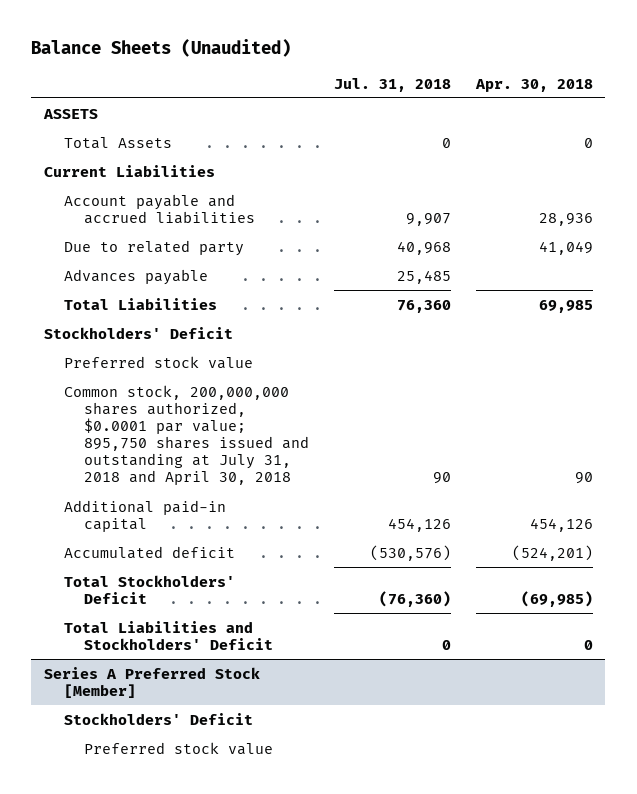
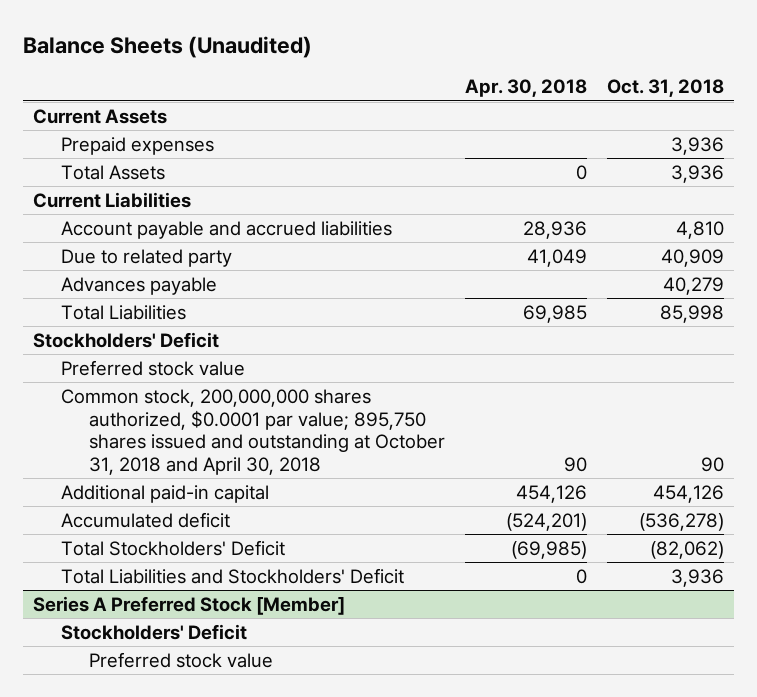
- | Jul. 31, 2018 | Apr. 30, 2018
+ | Apr. 30, 2018 | Oct. 31, 2018
- ASSETS
+ Current Assets
+ Prepaid expenses | | 3,936
- Common stock, 200,000,000 shares authorized, $0.0001 par value; 895,750 shares issued and outstanding at July 31, 2018 and April 30, 2018 | 90 | 90
+ Common stock, 200,000,000 shares authorized, $0.0001 par value; 895,750 shares issued and outstanding at October 31, 2018 and April 30, 2018 | 90 | 90

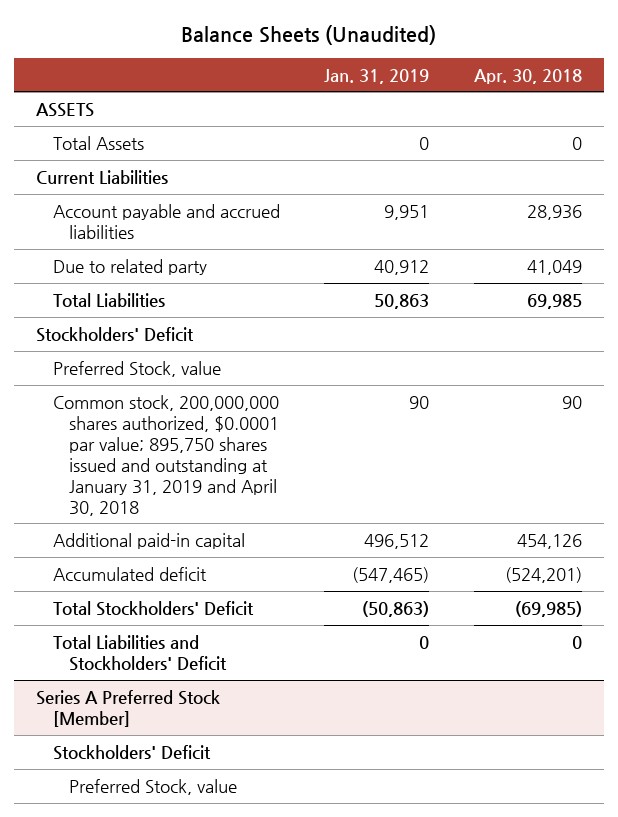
- | Apr. 30, 2018 | Oct. 31, 2018
+ | Jan. 31, 2019 | Apr. 30, 2018
- Current Assets
- Prepaid expenses | | 3,936
+ ASSETS
- Advances payable | | 40,279
- Preferred stock value
- Common stock, 200,000,000 shares authorized, $0.0001 par value; 895,750 shares issued and outstanding at October 31, 2018 and April 30, 2018 | 90 | 90
+ Preferred Stock, value
+ Common stock, 200,000,000 shares authorized, $0.0001 par value; 895,750 shares issued and outstanding at January 31, 2019 and April 30, 2018 | 90 | 90
@ Series A Preferred Stock [Member]
- Preferred stock value
+ Preferred Stock, value

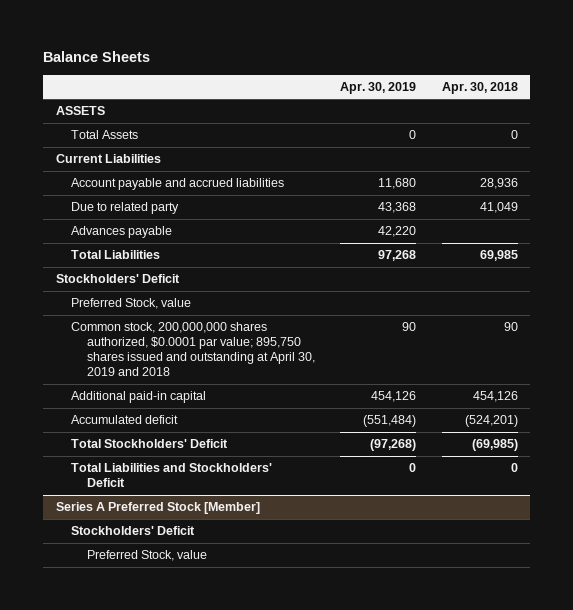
- Balance Sheets (Unaudited)
+ Balance Sheets
- | Jan. 31, 2019 | Apr. 30, 2018
+ | Apr. 30, 2019 | Apr. 30, 2018
+ Advances payable | 42,220 |
- Common stock, 200,000,000 shares authorized, $0.0001 par value; 895,750 shares issued and outstanding at January 31, 2019 and April 30, 2018 | 90 | 90
+ Common stock, 200,000,000 shares authorized, $0.0001 par value; 895,750 shares issued and outstanding at April 30, 2019 and 2018 | 90 | 90

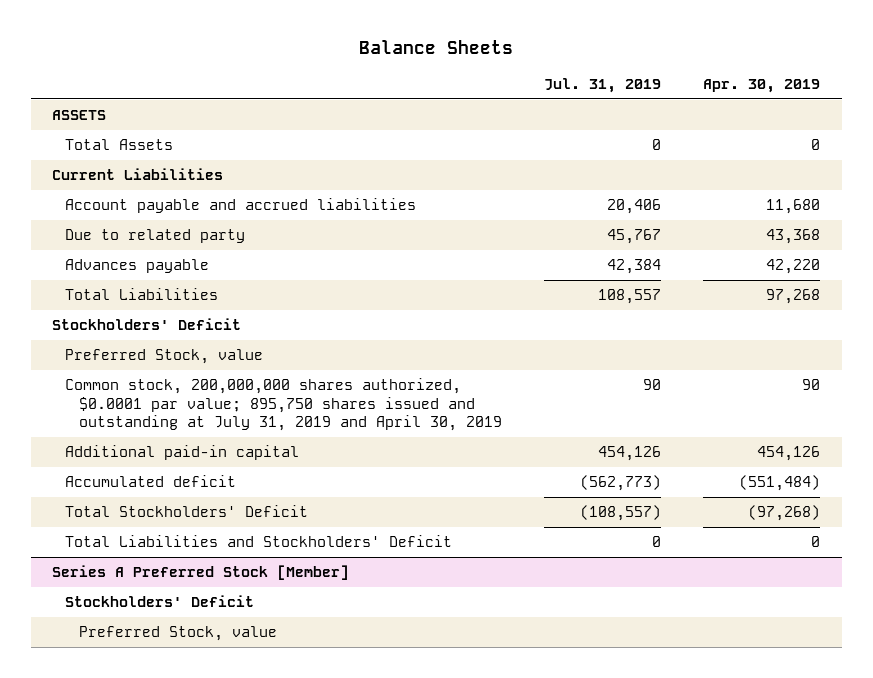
- | Apr. 30, 2019 | Apr. 30, 2018
+ | Jul. 31, 2019 | Apr. 30, 2019
- Common stock, 200,000,000 shares authorized, $0.0001 par value; 895,750 shares issued and outstanding at April 30, 2019 and 2018 | 90 | 90
+ Common stock, 200,000,000 shares authorized, $0.0001 par value; 895,750 shares issued and outstanding at July 31, 2019 and April 30, 2019 | 90 | 90

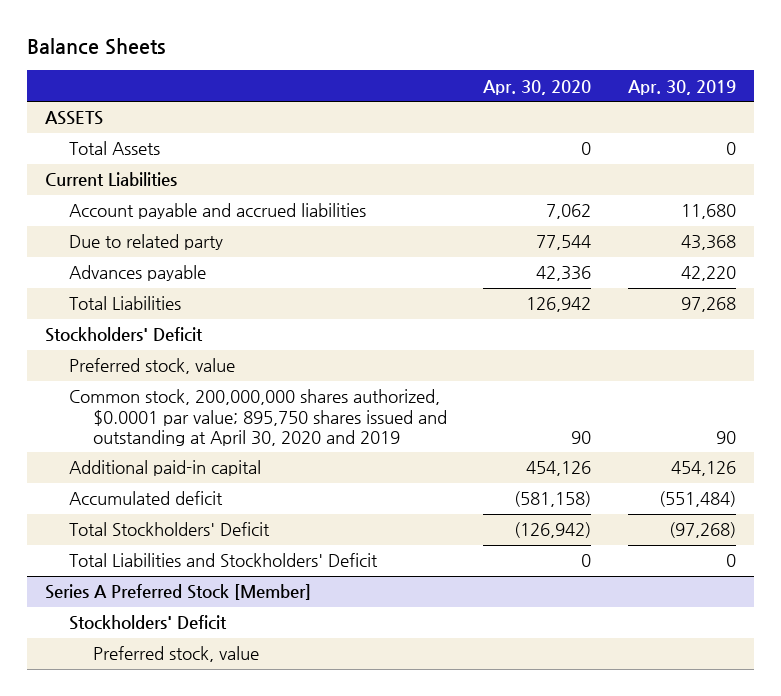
- | Jul. 31, 2019 | Apr. 30, 2019
+ | Apr. 30, 2020 | Apr. 30, 2019
- Preferred Stock, value
- Common stock, 200,000,000 shares authorized, $0.0001 par value; 895,750 shares issued and outstanding at July 31, 2019 and April 30, 2019 | 90 | 90
+ Preferred stock, value
+ Common stock, 200,000,000 shares authorized, $0.0001 par value; 895,750 shares issued and outstanding at April 30, 2020 and 2019 | 90 | 90
@ Series A Preferred Stock [Member]
- Preferred Stock, value
+ Preferred stock, value

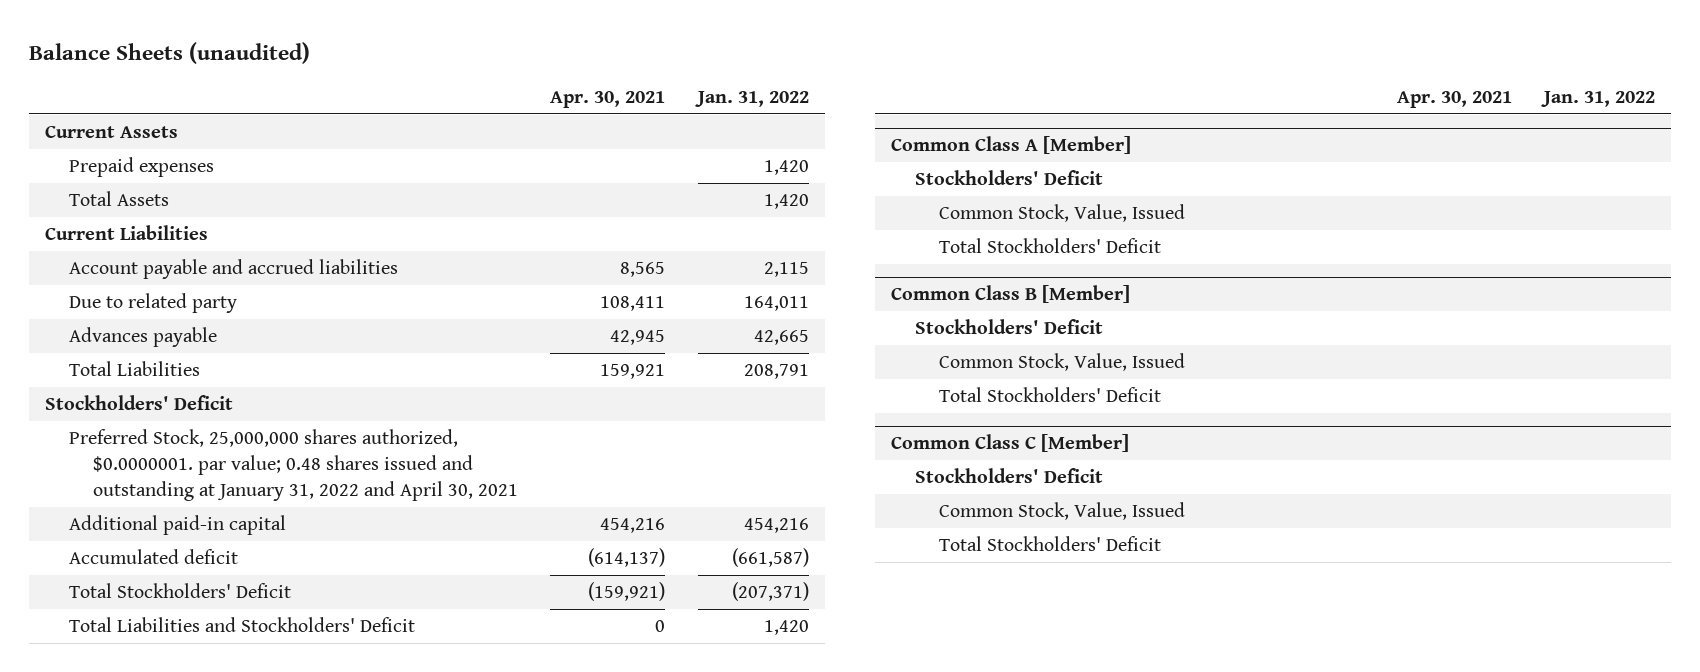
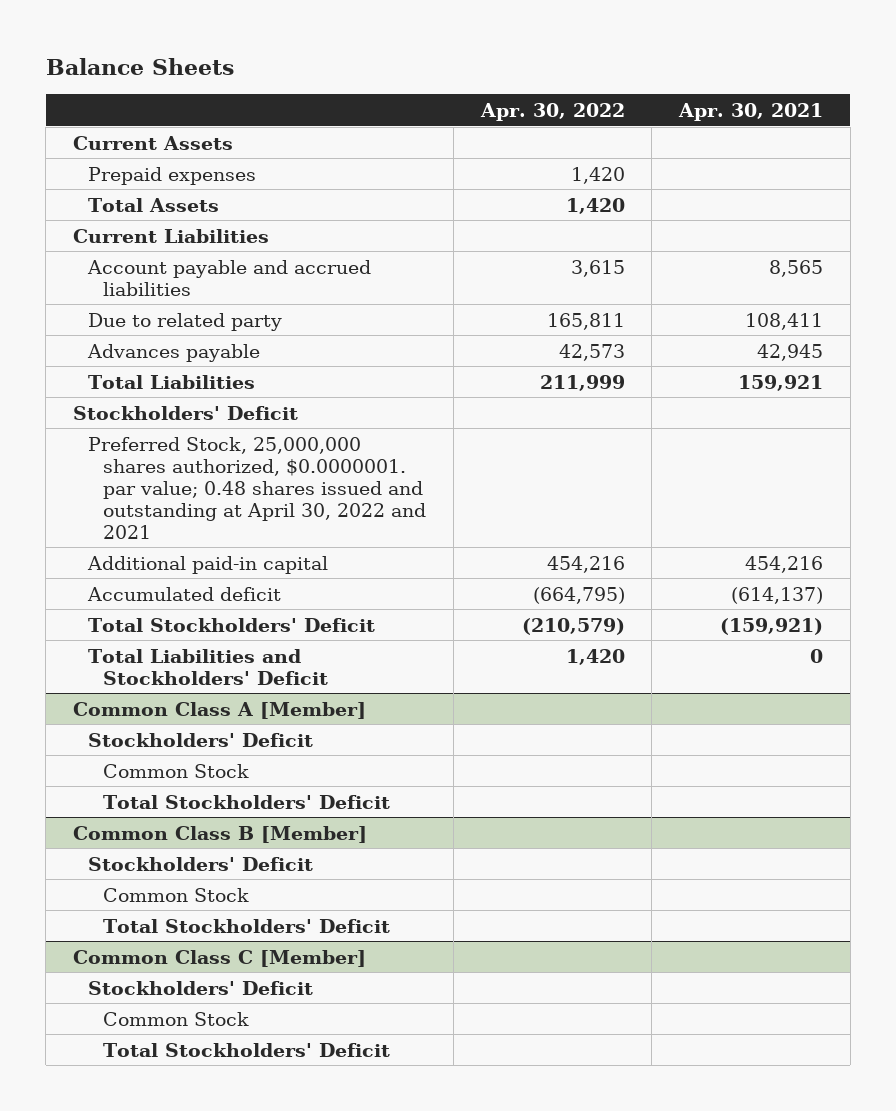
- Balance Sheets (unaudited)
+ Balance Sheets
- | Apr. 30, 2021 | Jan. 31, 2022
+ | Apr. 30, 2022 | Apr. 30, 2021
- Preferred Stock, 25,000,000 shares authorized, $0.0000001. par value; 0.48 shares issued and outstanding at January 31, 2022 and April 30, 2021
+ Preferred Stock, 25,000,000 shares authorized, $0.0000001. par value; 0.48 shares issued and outstanding at April 30, 2022 and 2021
@ Common Class A [Member]
- Common Stock, Value, Issued
+ Common Stock
@ Common Class B [Member]
- Common Stock, Value, Issued
+ Common Stock
@ Common Class C [Member]
- Common Stock, Value, Issued
+ Common Stock

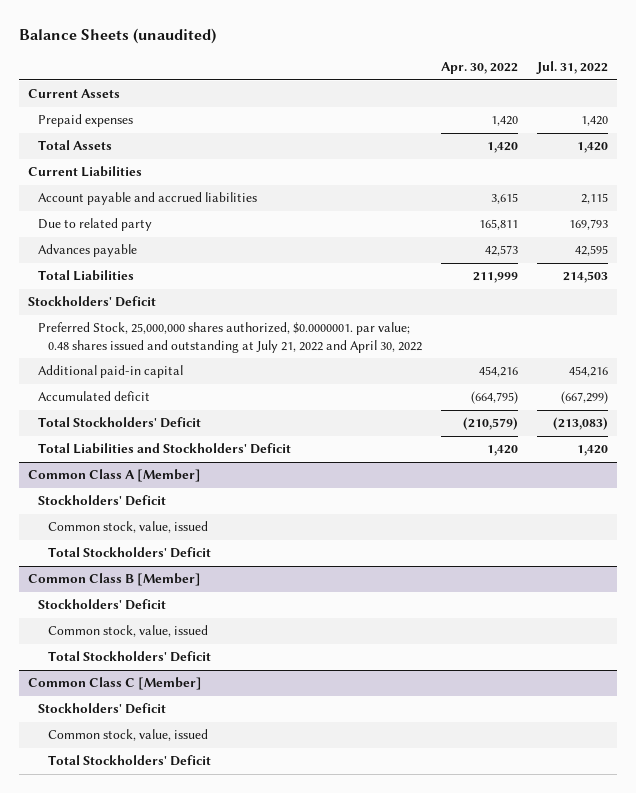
- Balance Sheets
+ Balance Sheets (unaudited)
- | Apr. 30, 2022 | Apr. 30, 2021
+ | Apr. 30, 2022 | Jul. 31, 2022
- Preferred Stock, 25,000,000 shares authorized, $0.0000001. par value; 0.48 shares issued and outstanding at April 30, 2022 and 2021
+ Preferred Stock, 25,000,000 shares authorized, $0.0000001. par value; 0.48 shares issued and outstanding at July 21, 2022 and April 30, 2022
@ Common Class A [Member]
- Common Stock
+ Common stock, value, issued
@ Common Class B [Member]
- Common Stock
+ Common stock, value, issued
@ Common Class C [Member]
- Common Stock
+ Common stock, value, issued

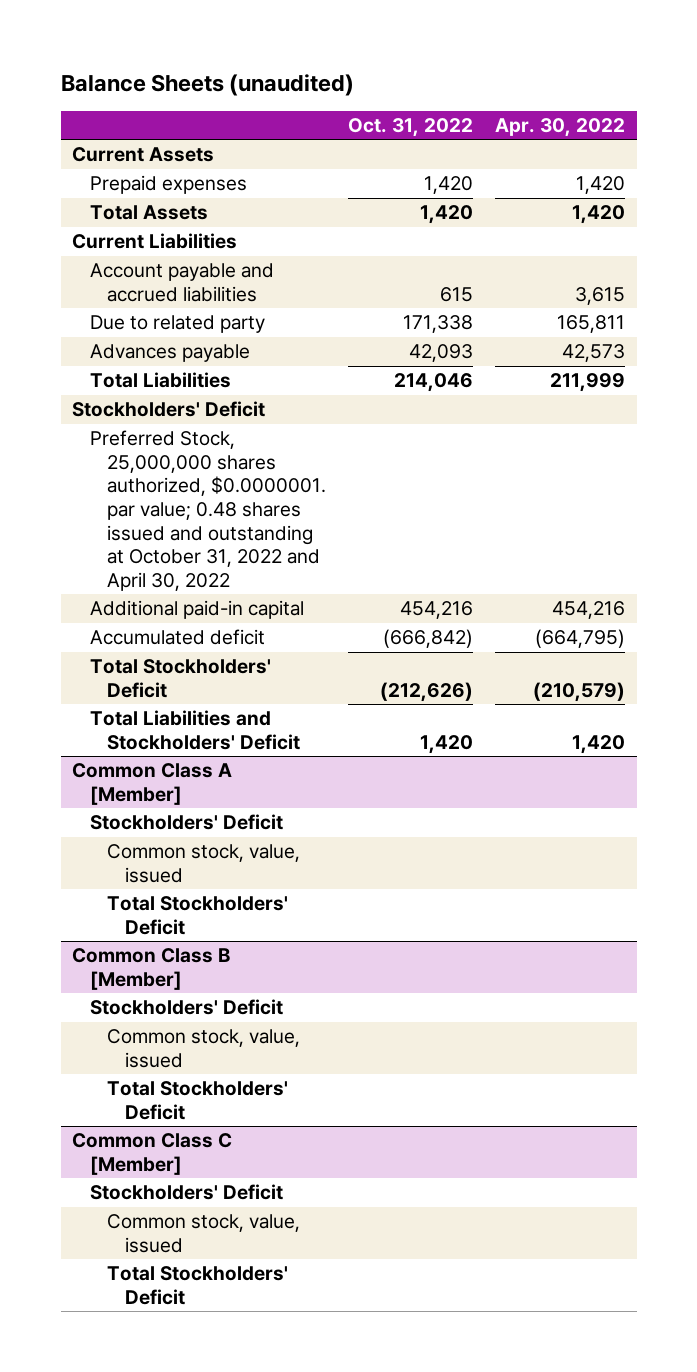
- | Apr. 30, 2022 | Jul. 31, 2022
+ | Oct. 31, 2022 | Apr. 30, 2022
- Preferred Stock, 25,000,000 shares authorized, $0.0000001. par value; 0.48 shares issued and outstanding at July 21, 2022 and April 30, 2022
+ Preferred Stock, 25,000,000 shares authorized, $0.0000001. par value; 0.48 shares issued and outstanding at October 31, 2022 and April 30, 2022

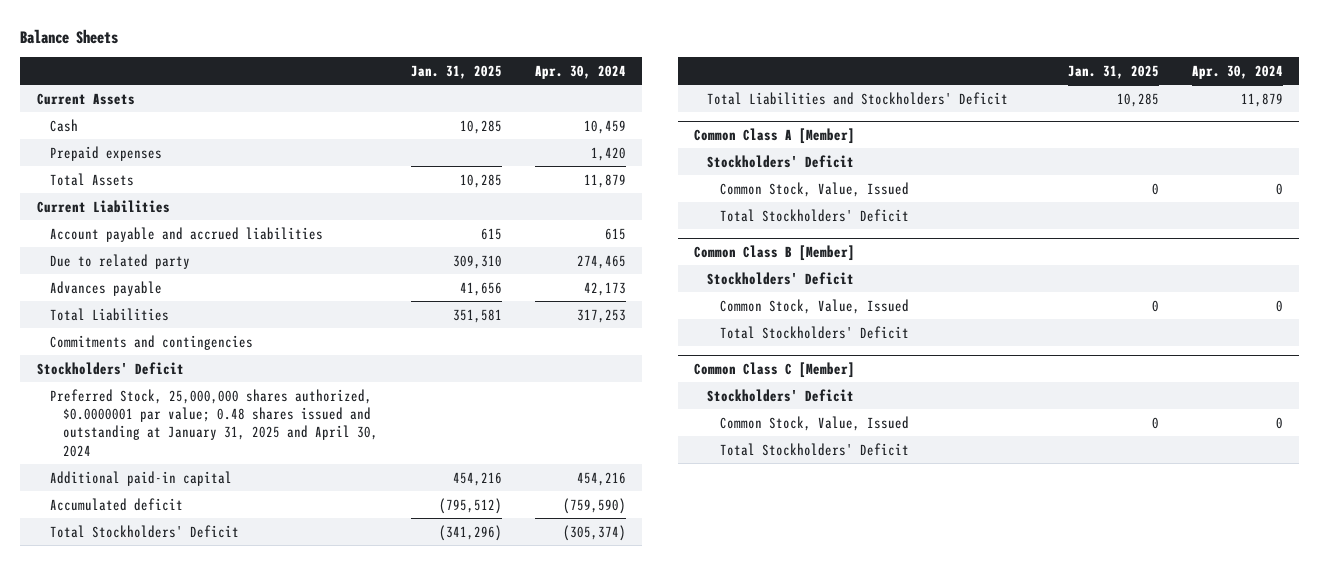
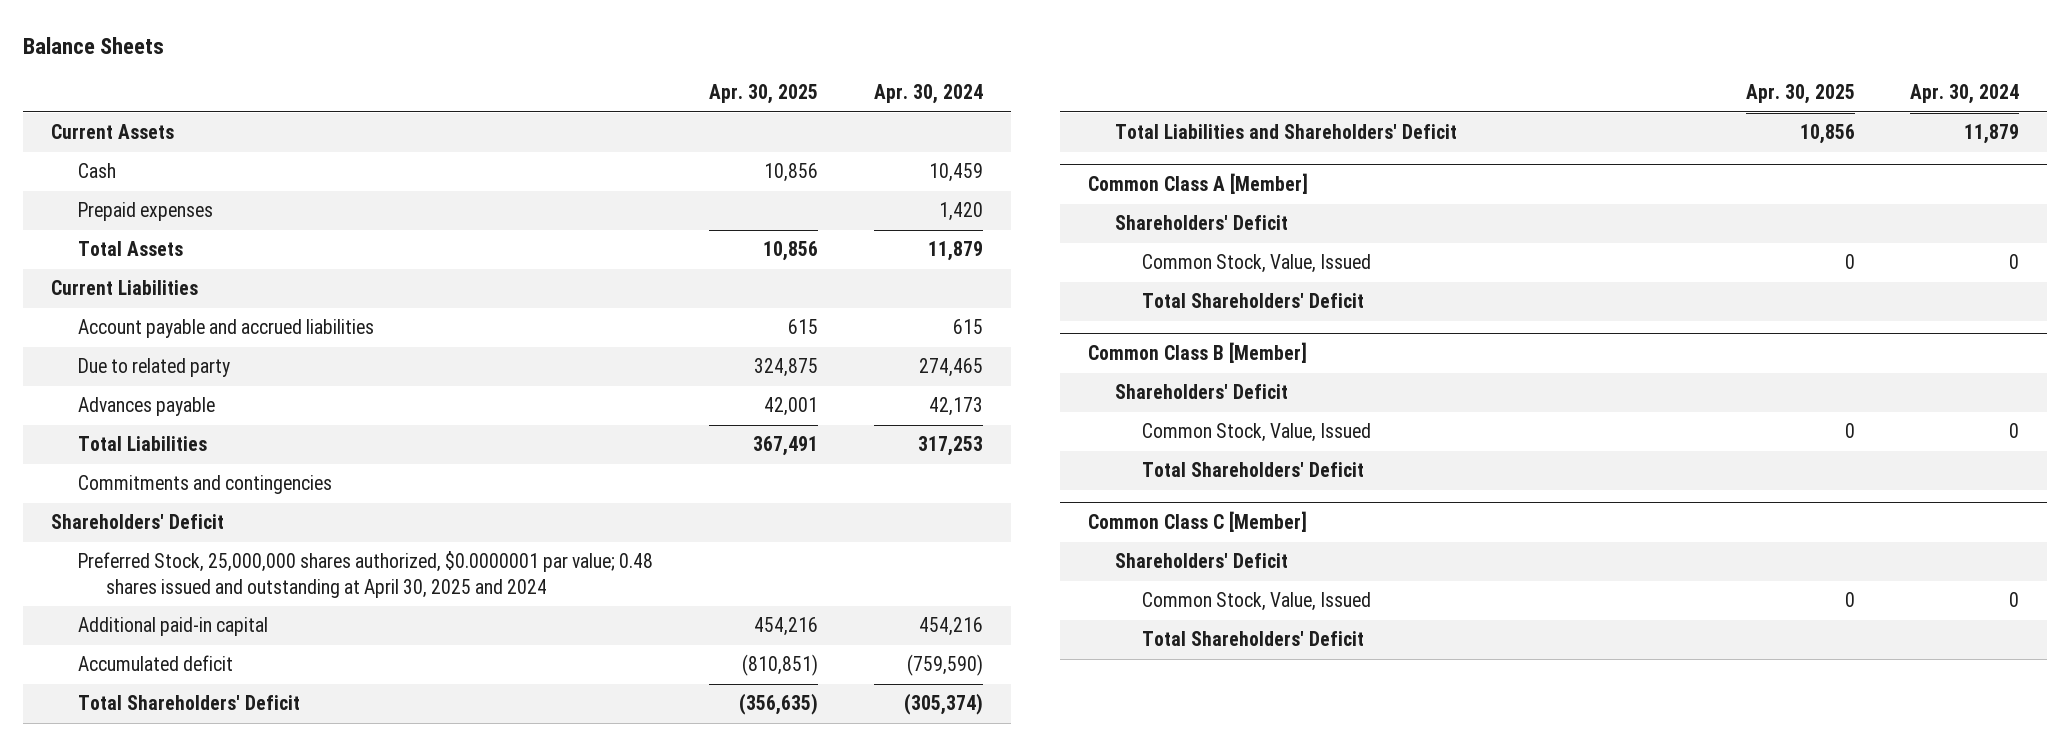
- | Jan. 31, 2025 | Apr. 30, 2024
+ | Apr. 30, 2025 | Apr. 30, 2024
- Stockholders' Deficit
- Preferred Stock, 25,000,000 shares authorized, $0.0000001 par value; 0.48 shares issued and outstanding at January 31, 2025 and April 30, 2024
+ Shareholders' Deficit
+ Preferred Stock, 25,000,000 shares authorized, $0.0000001 par value; 0.48 shares issued and outstanding at April 30, 2025 and 2024
- Total Stockholders' Deficit | (341,296) | (305,374)
- Total Liabilities and Stockholders' Deficit | 10,285 | 11,879
+ Total Shareholders' Deficit | (356,635) | (305,374)
+ Total Liabilities and Shareholders' Deficit | 10,856 | 11,879
@ Common Class A [Member]
- Stockholders' Deficit
+ Shareholders' Deficit
- Total Stockholders' Deficit
+ Total Shareholders' Deficit
@ Common Class B [Member]
- Stockholders' Deficit
+ Shareholders' Deficit
- Total Stockholders' Deficit
+ Total Shareholders' Deficit
@ Common Class C [Member]
- Stockholders' Deficit
+ Shareholders' Deficit
- Total Stockholders' Deficit
+ Total Shareholders' Deficit

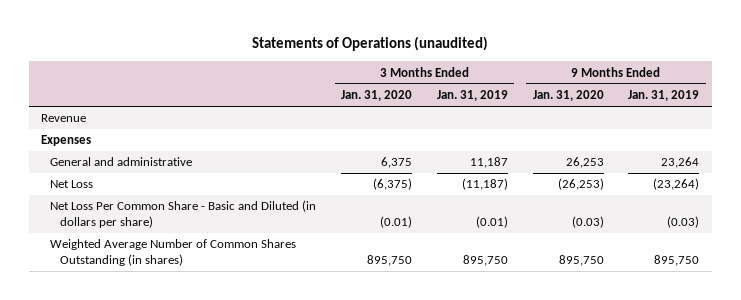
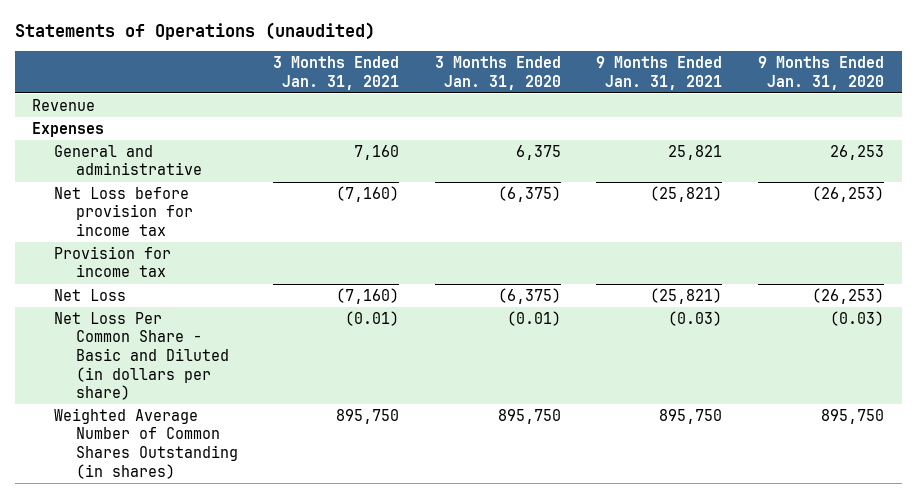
- | 3 Months Ended Jan. 31, 2020 | 3 Months Ended Jan. 31, 2019 | 9 Months Ended Jan. 31, 2020 | 9 Months Ended Jan. 31, 2019
+ | 3 Months Ended Jan. 31, 2021 | 3 Months Ended Jan. 31, 2020 | 9 Months Ended Jan. 31, 2021 | 9 Months Ended Jan. 31, 2020
+ Net Loss before provision for income tax | (7,160) | (6,375) | (25,821) | (26,253)
+ Provision for income tax

